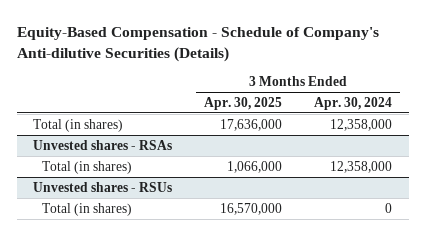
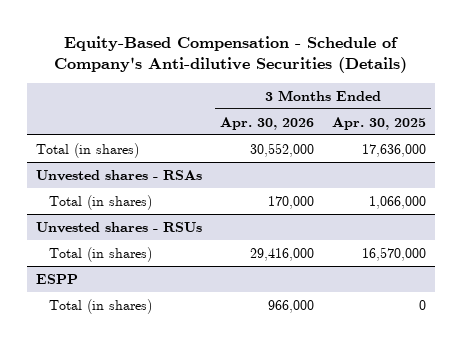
- | 3 Months Ended Apr. 30, 2025 | 3 Months Ended Apr. 30, 2024
+ | 3 Months Ended Apr. 30, 2026 | 3 Months Ended Apr. 30, 2025
+ ESPP
+ Total (in shares) | 966,000 | 0

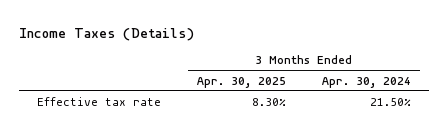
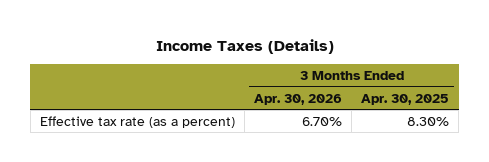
- | 3 Months Ended Apr. 30, 2025 | 3 Months Ended Apr. 30, 2024
+ | 3 Months Ended Apr. 30, 2026 | 3 Months Ended Apr. 30, 2025
- Effective tax rate | 8.30% | 21.50%
+ Effective tax rate (as a percent) | 6.70% | 8.30%

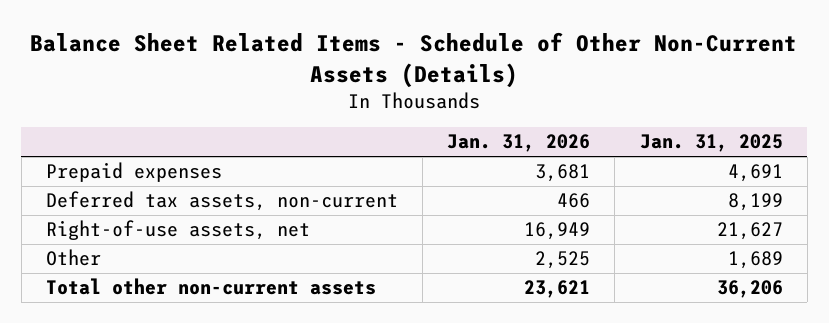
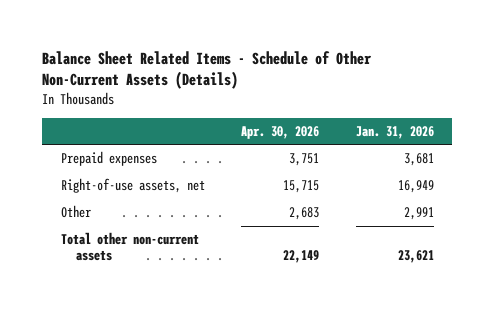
- | Jan. 31, 2026 | Jan. 31, 2025
+ | Apr. 30, 2026 | Jan. 31, 2026
- Deferred tax assets, non-current | 466 | 8,199
- Other | 2,525 | 1,689
+ Other | 2,683 | 2,991

